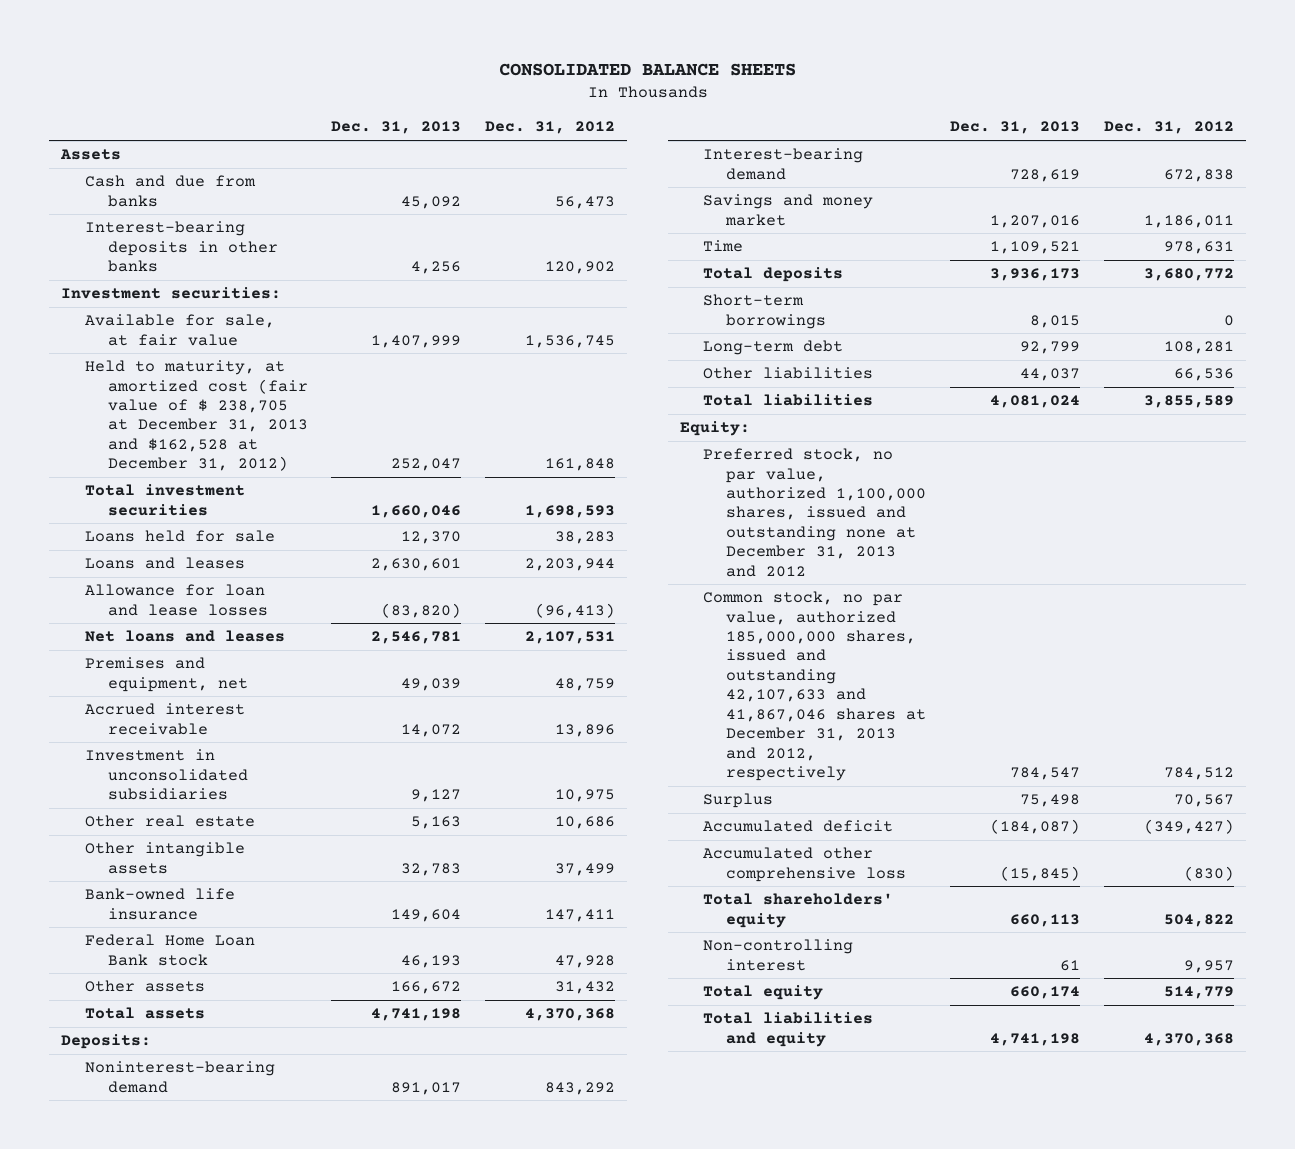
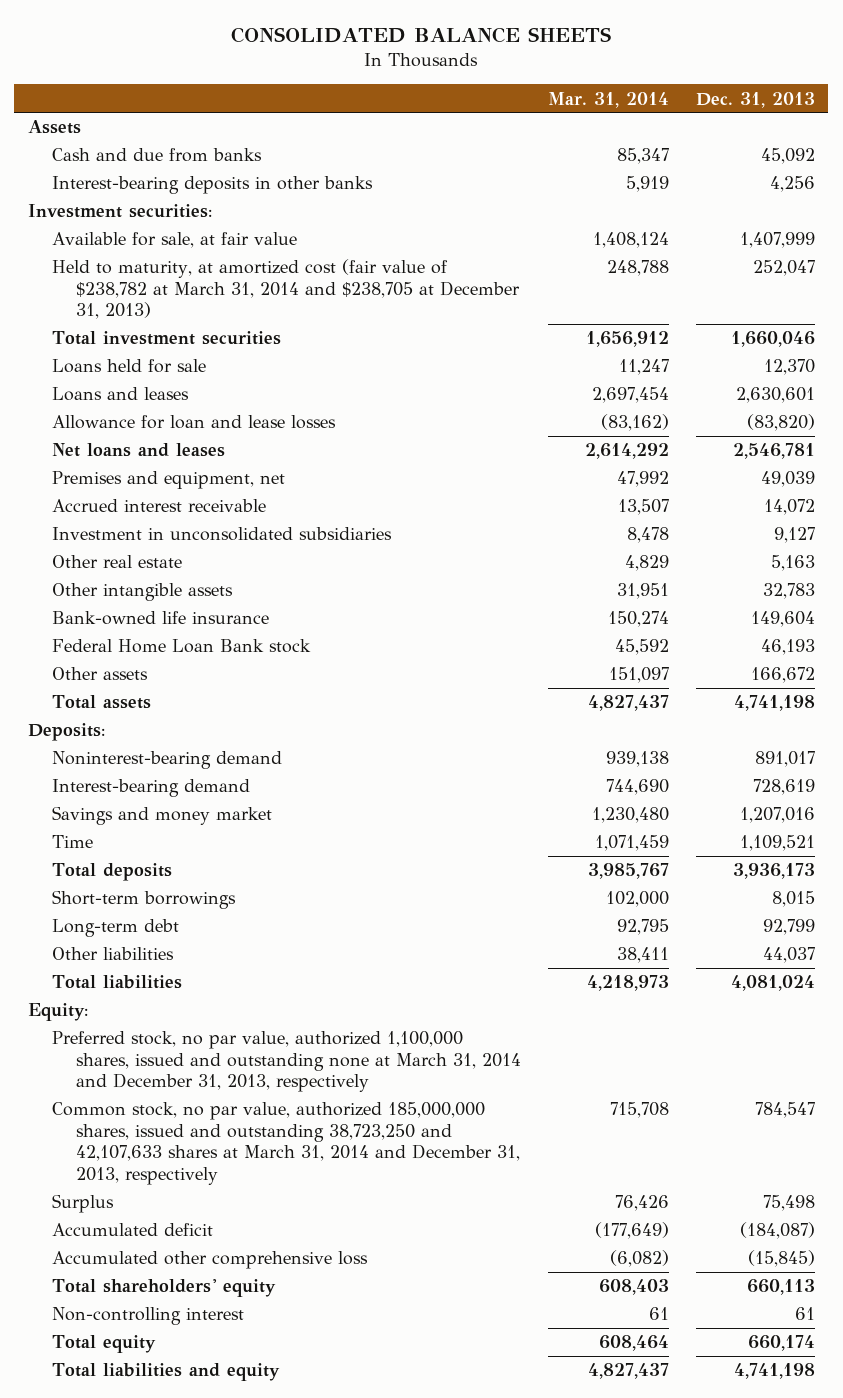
- | Dec. 31, 2013 | Dec. 31, 2012
+ | Mar. 31, 2014 | Dec. 31, 2013
- Held to maturity, at amortized cost (fair value of $ 238,705 at December 31, 2013 and $162,528 at December 31, 2012) | 252,047 | 161,848
+ Held to maturity, at amortized cost (fair value of $238,782 at March 31, 2014 and $238,705 at December 31, 2013) | 248,788 | 252,047
- Preferred stock, no par value, authorized 1,100,000 shares, issued and outstanding none at December 31, 2013 and 2012
- Common stock, no par value, authorized 185,000,000 shares, issued and outstanding 42,107,633 and 41,867,046 shares at December 31, 2013 and 2012, respectively | 784,547 | 784,512
+ Preferred stock, no par value, authorized 1,100,000 shares, issued and outstanding none at March 31, 2014 and December 31, 2013, respectively
+ Common stock, no par value, authorized 185,000,000 shares, issued and outstanding 38,723,250 and 42,107,633 shares at March 31, 2014 and December 31, 2013, respectively | 715,708 | 784,547

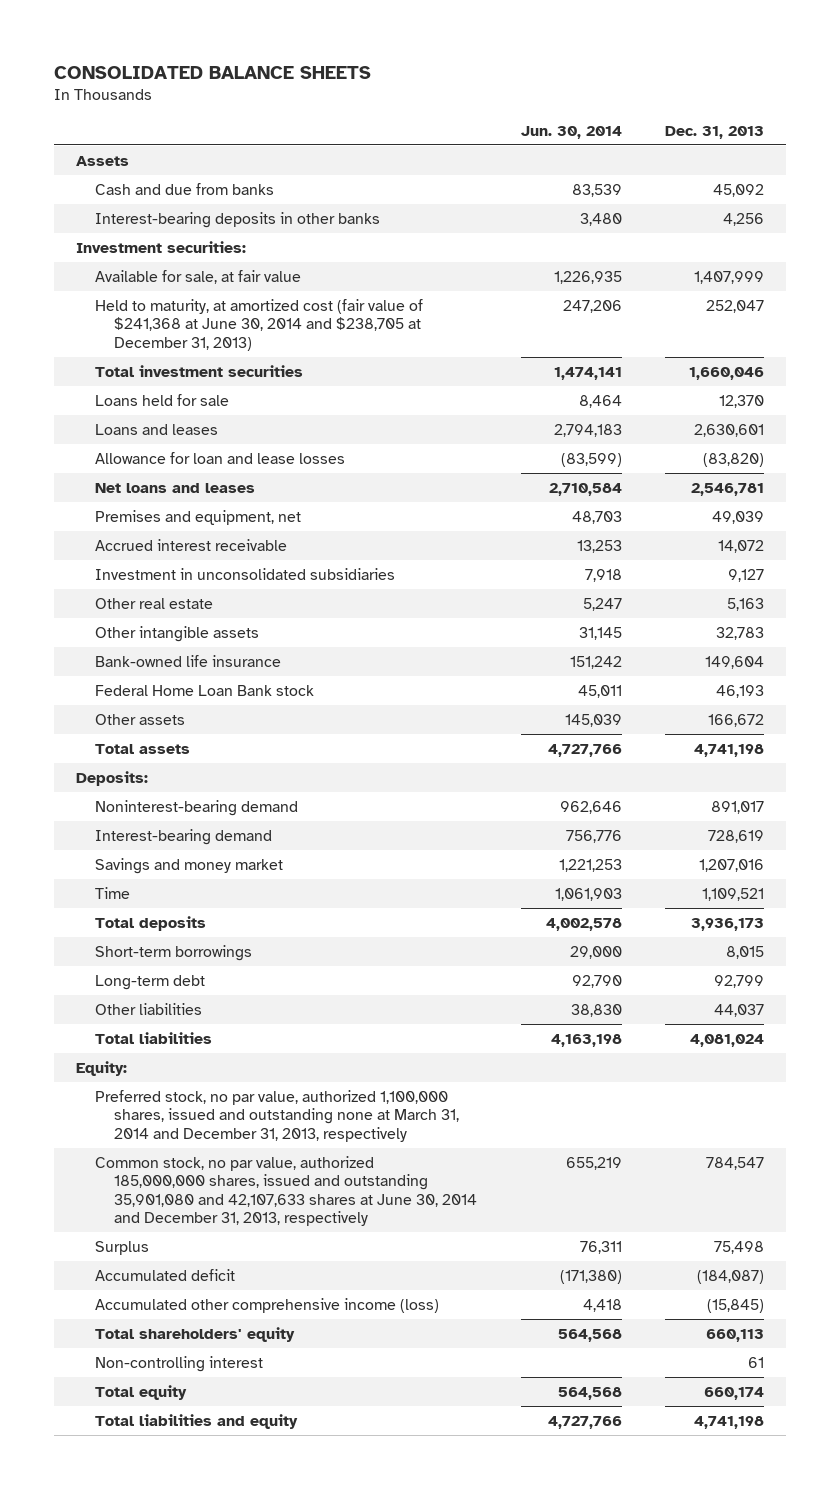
- | Mar. 31, 2014 | Dec. 31, 2013
+ | Jun. 30, 2014 | Dec. 31, 2013
- Held to maturity, at amortized cost (fair value of $238,782 at March 31, 2014 and $238,705 at December 31, 2013) | 248,788 | 252,047
+ Held to maturity, at amortized cost (fair value of $241,368 at June 30, 2014 and $238,705 at December 31, 2013) | 247,206 | 252,047
- Common stock, no par value, authorized 185,000,000 shares, issued and outstanding 38,723,250 and 42,107,633 shares at March 31, 2014 and December 31, 2013, respectively | 715,708 | 784,547
+ Common stock, no par value, authorized 185,000,000 shares, issued and outstanding 35,901,080 and 42,107,633 shares at June 30, 2014 and December 31, 2013, respectively | 655,219 | 784,547
- Accumulated other comprehensive loss | (6,082) | (15,845)
+ Accumulated other comprehensive income (loss) | 4,418 | (15,845)

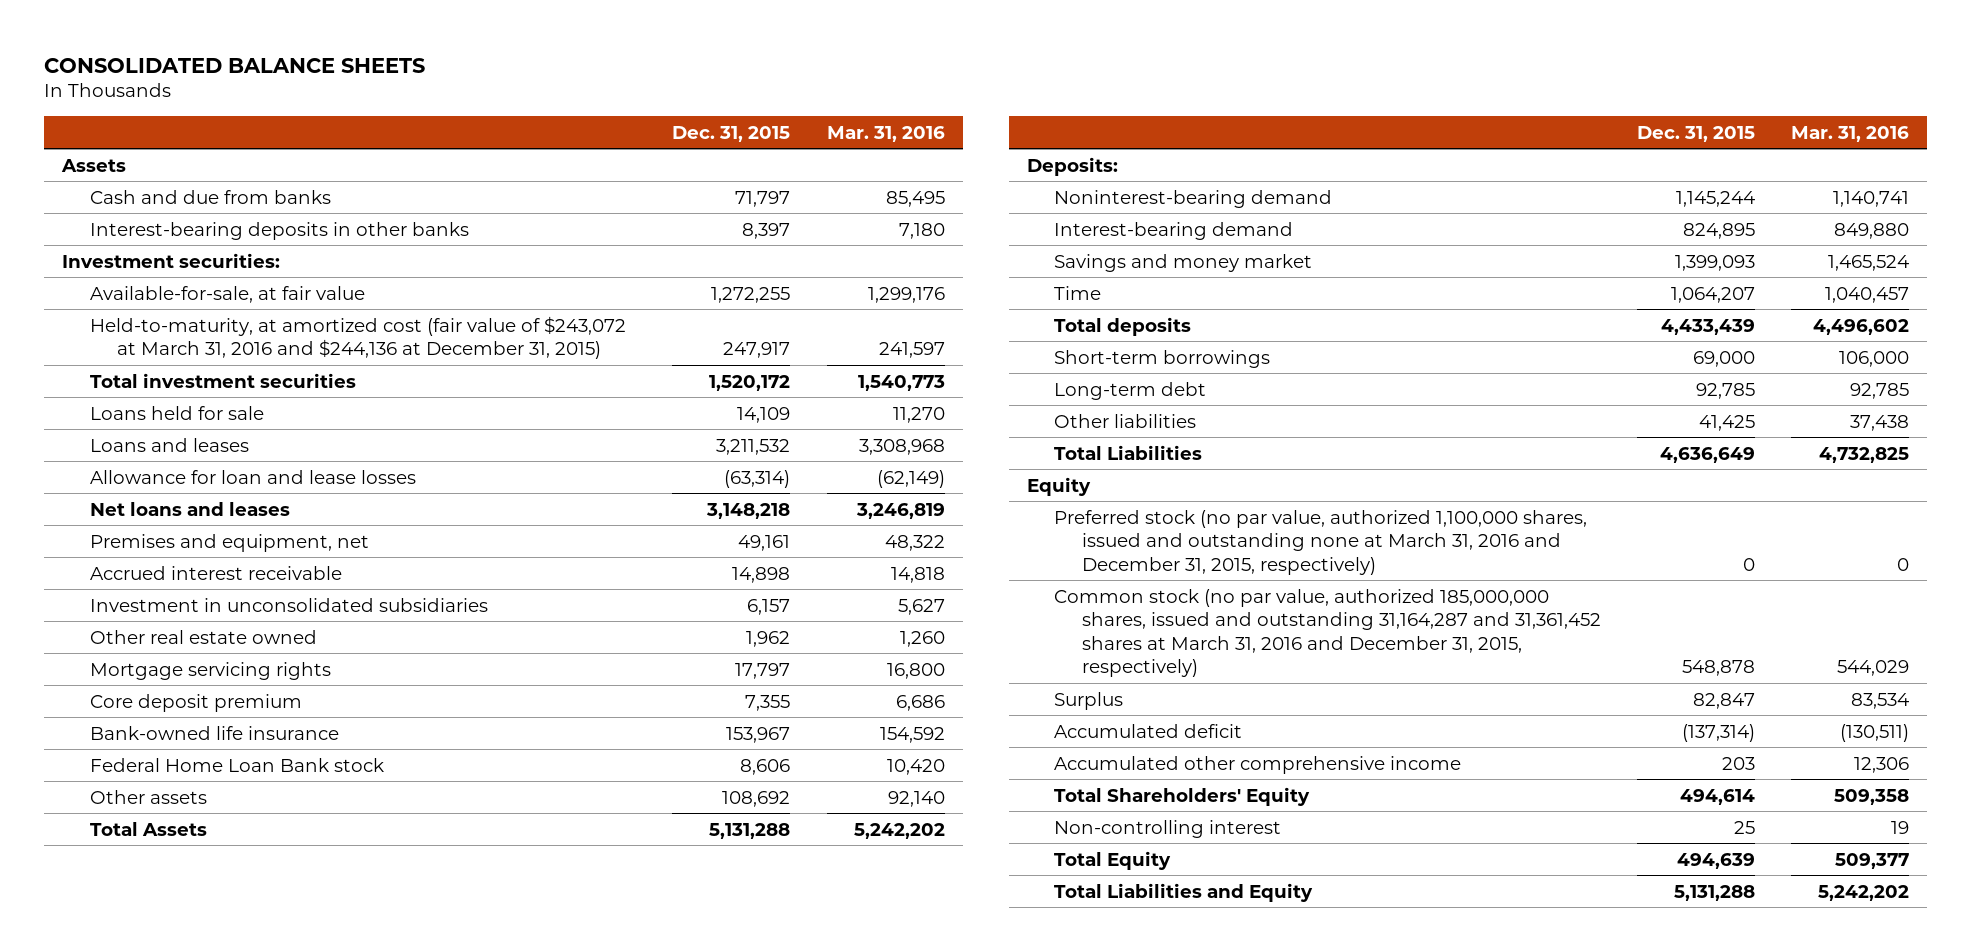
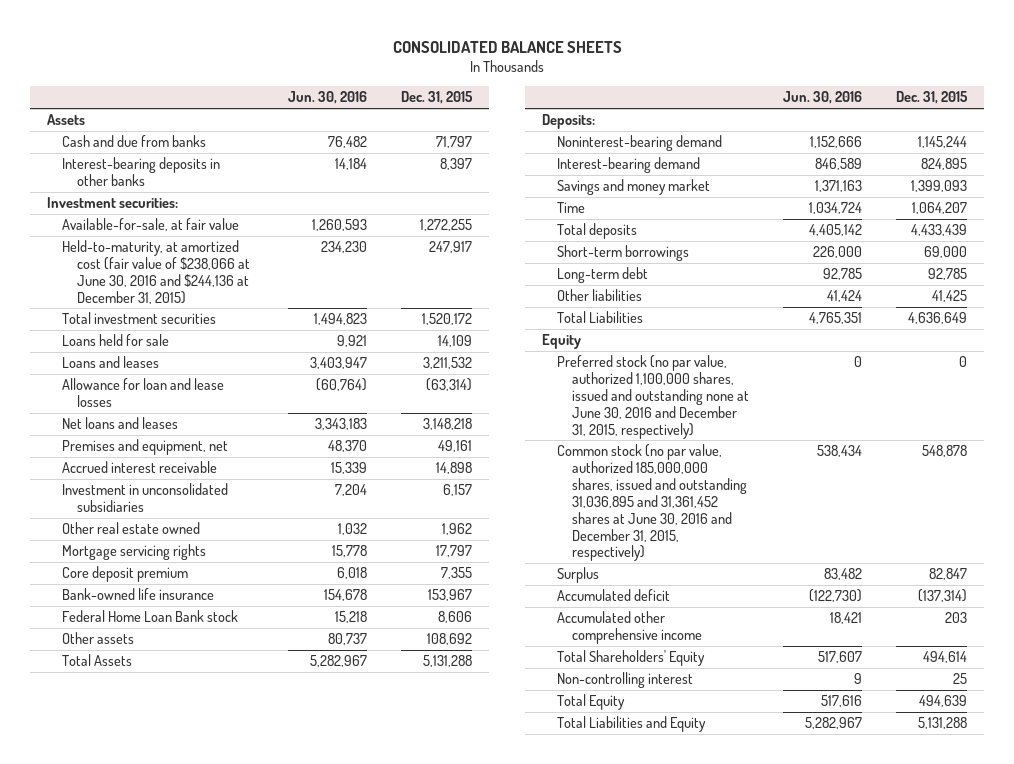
- | Dec. 31, 2015 | Mar. 31, 2016
+ | Jun. 30, 2016 | Dec. 31, 2015
- Held-to-maturity, at amortized cost (fair value of $243,072 at March 31, 2016 and $244,136 at December 31, 2015) | 247,917 | 241,597
+ Held-to-maturity, at amortized cost (fair value of $238,066 at June 30, 2016 and $244,136 at December 31, 2015) | 234,230 | 247,917
- Preferred stock (no par value, authorized 1,100,000 shares, issued and outstanding none at March 31, 2016 and December 31, 2015, respectively) | 0 | 0
- Common stock (no par value, authorized 185,000,000 shares, issued and outstanding 31,164,287 and 31,361,452 shares at March 31, 2016 and December 31, 2015, respectively) | 548,878 | 544,029
+ Preferred stock (no par value, authorized 1,100,000 shares, issued and outstanding none at June 30, 2016 and December 31, 2015, respectively) | 0 | 0
+ Common stock (no par value, authorized 185,000,000 shares, issued and outstanding 31,036,895 and 31,361,452 shares at June 30, 2016 and December 31, 2015, respectively) | 538,434 | 548,878

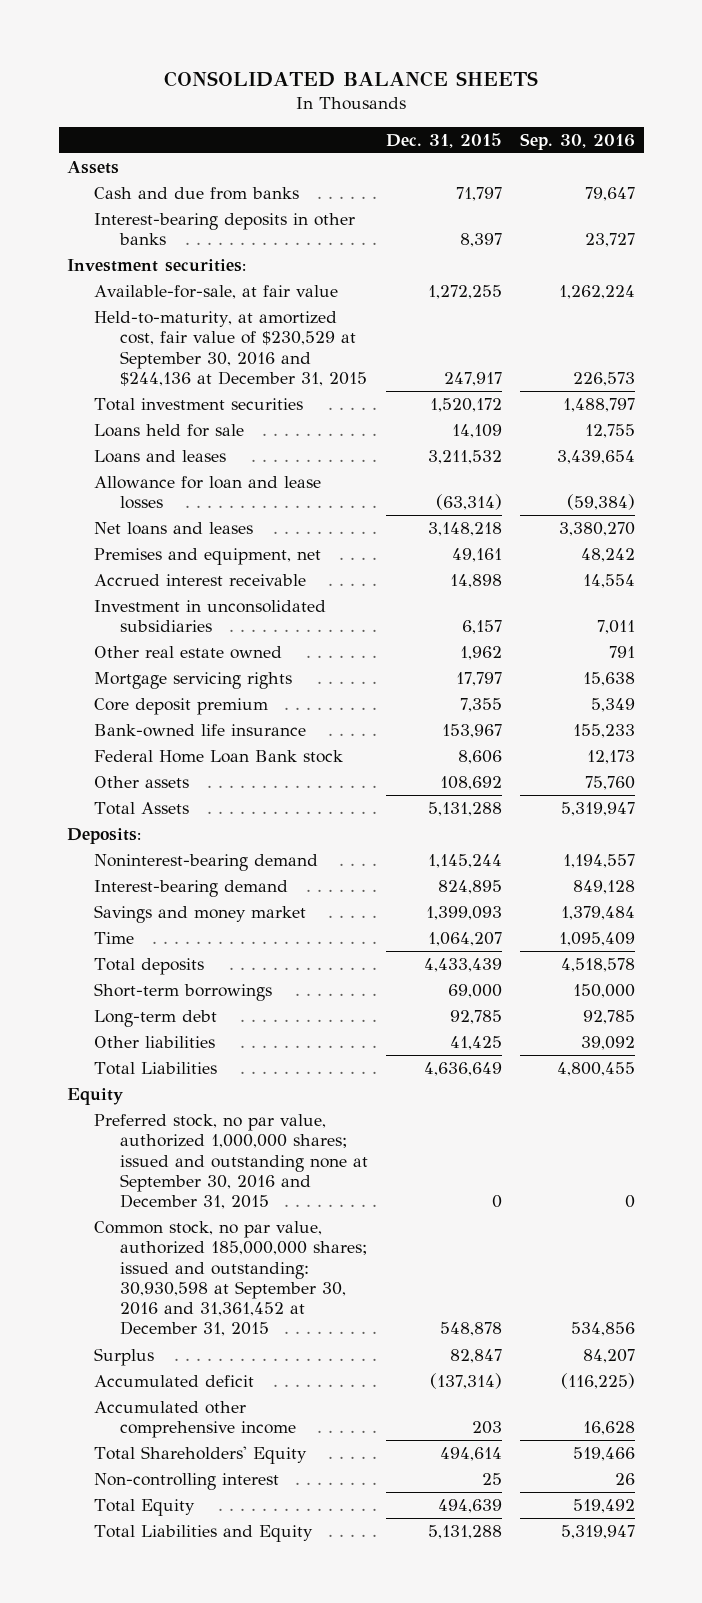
- | Jun. 30, 2016 | Dec. 31, 2015
+ | Dec. 31, 2015 | Sep. 30, 2016
- Held-to-maturity, at amortized cost (fair value of $238,066 at June 30, 2016 and $244,136 at December 31, 2015) | 234,230 | 247,917
+ Held-to-maturity, at amortized cost, fair value of $230,529 at September 30, 2016 and $244,136 at December 31, 2015 | 247,917 | 226,573
- Preferred stock (no par value, authorized 1,100,000 shares, issued and outstanding none at June 30, 2016 and December 31, 2015, respectively) | 0 | 0
- Common stock (no par value, authorized 185,000,000 shares, issued and outstanding 31,036,895 and 31,361,452 shares at June 30, 2016 and December 31, 2015, respectively) | 538,434 | 548,878
+ Preferred stock, no par value, authorized 1,000,000 shares; issued and outstanding none at September 30, 2016 and December 31, 2015 | 0 | 0
+ Common stock, no par value, authorized 185,000,000 shares; issued and outstanding: 30,930,598 at September 30, 2016 and 31,361,452 at December 31, 2015 | 548,878 | 534,856

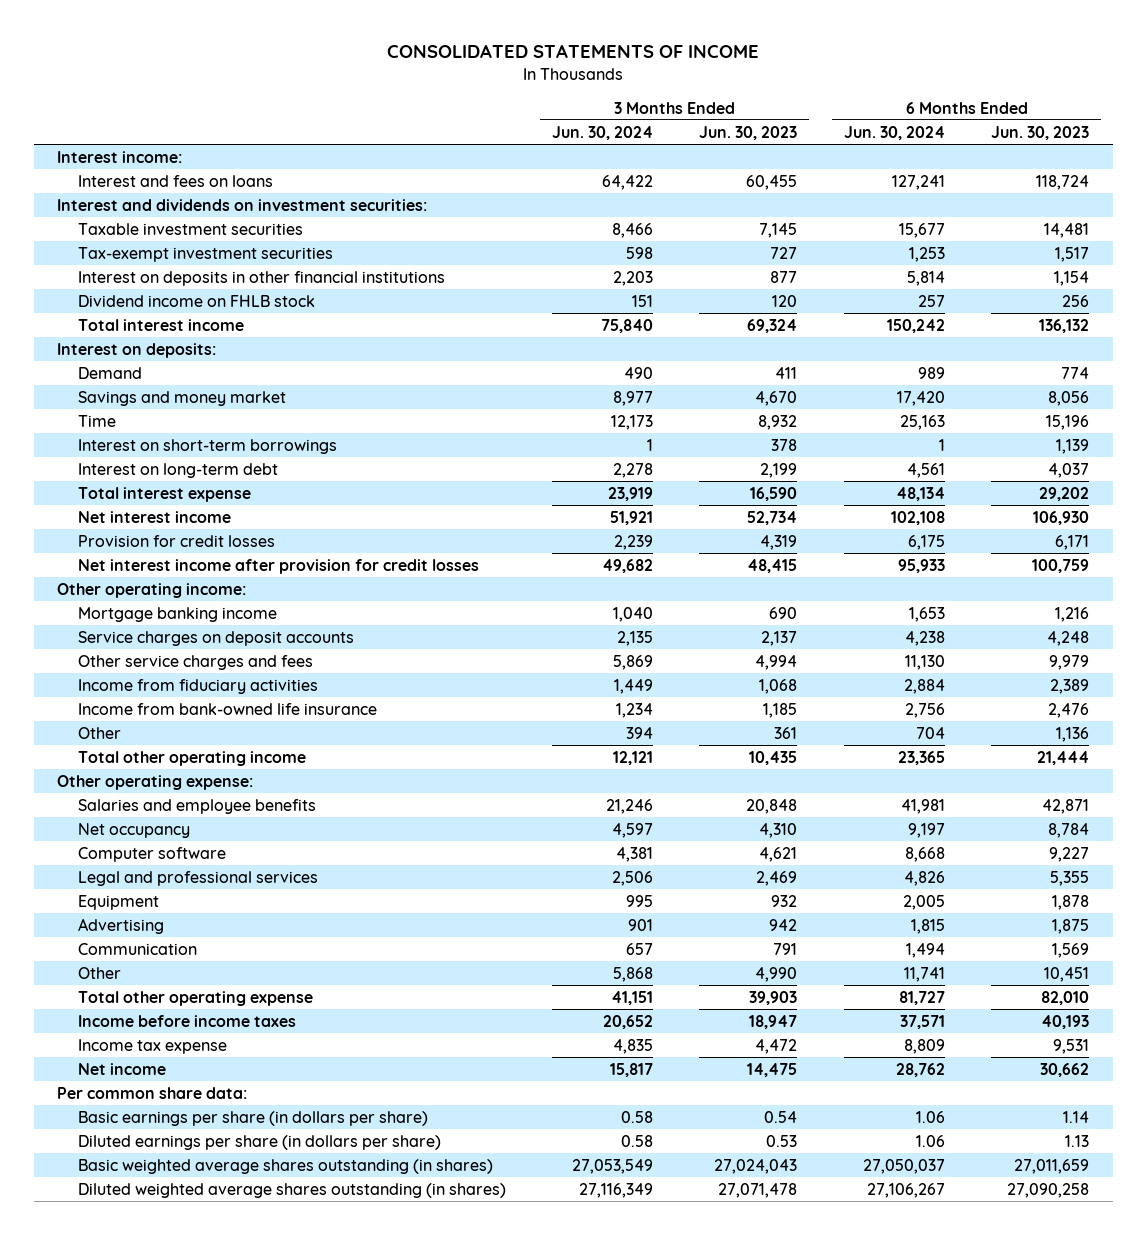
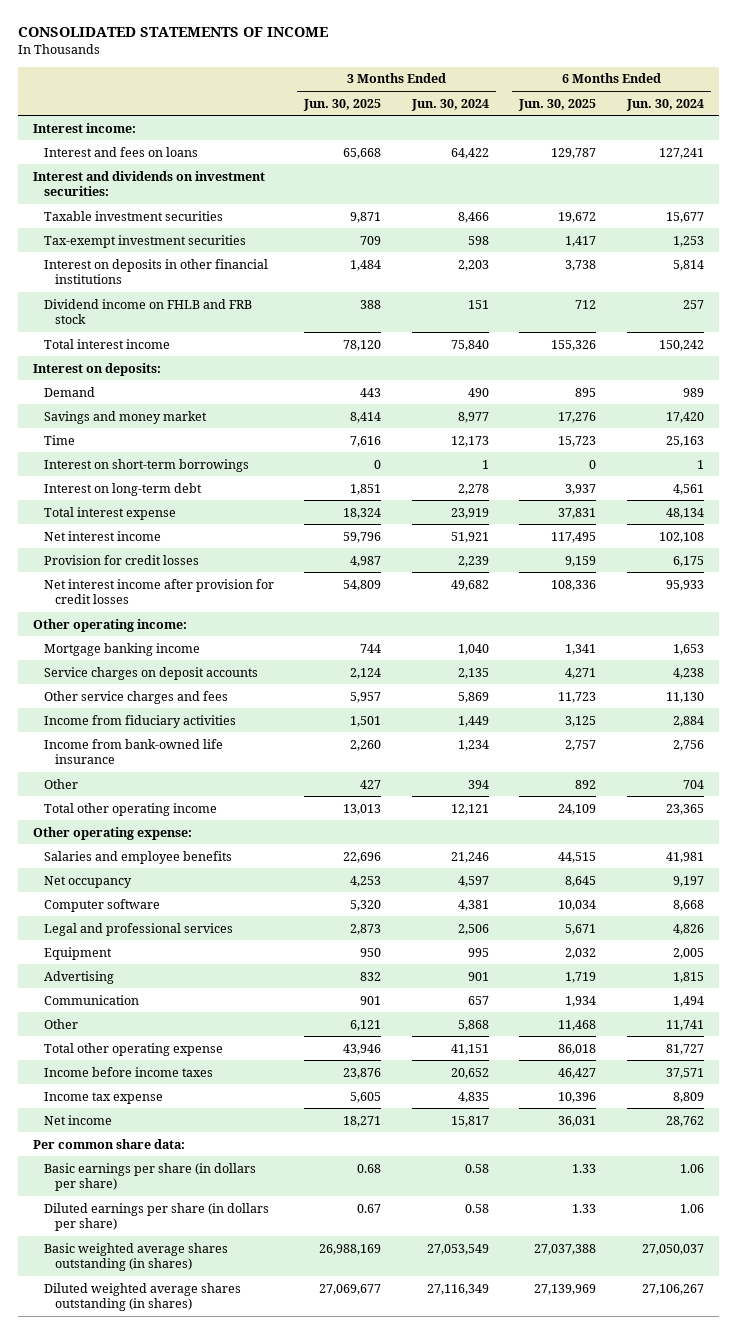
- | 3 Months Ended Jun. 30, 2024 | 3 Months Ended Jun. 30, 2023 | 6 Months Ended Jun. 30, 2024 | 6 Months Ended Jun. 30, 2023
+ | 3 Months Ended Jun. 30, 2025 | 3 Months Ended Jun. 30, 2024 | 6 Months Ended Jun. 30, 2025 | 6 Months Ended Jun. 30, 2024
- Dividend income on FHLB stock | 151 | 120 | 257 | 256
+ Dividend income on FHLB and FRB stock | 388 | 151 | 712 | 257

